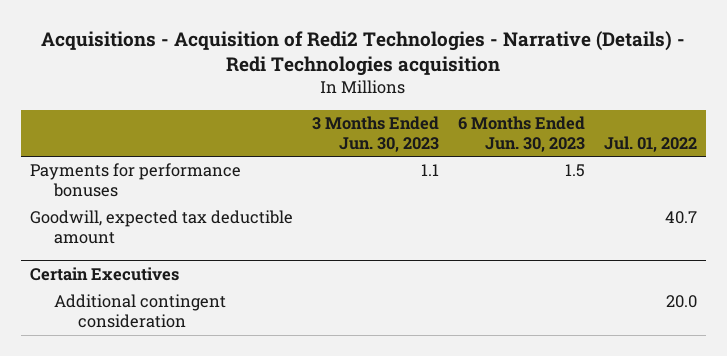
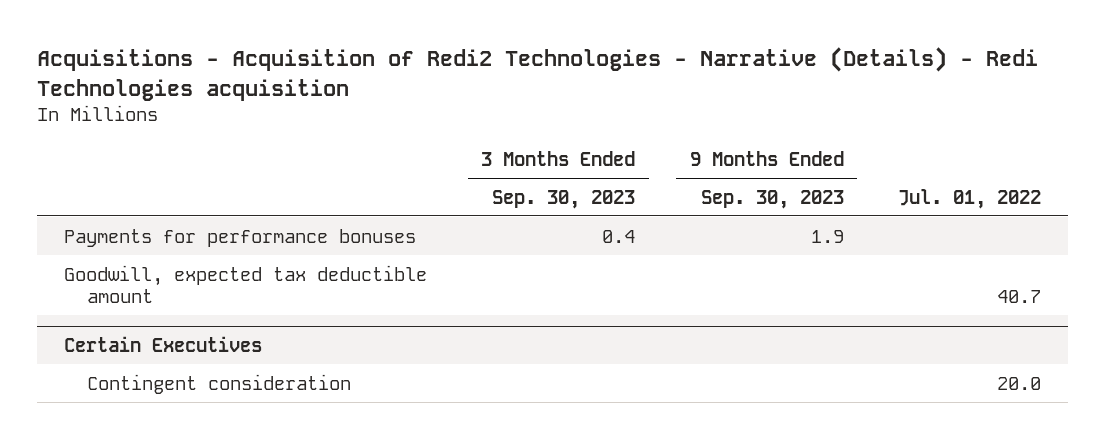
- | 3 Months Ended Jun. 30, 2023 | 6 Months Ended Jun. 30, 2023 | Jul. 01, 2022
+ | 3 Months Ended Sep. 30, 2023 | 9 Months Ended Sep. 30, 2023 | Jul. 01, 2022
@ Certain Executives
- Additional contingent consideration | | | 20.0
+ Contingent consideration | | | 20.0

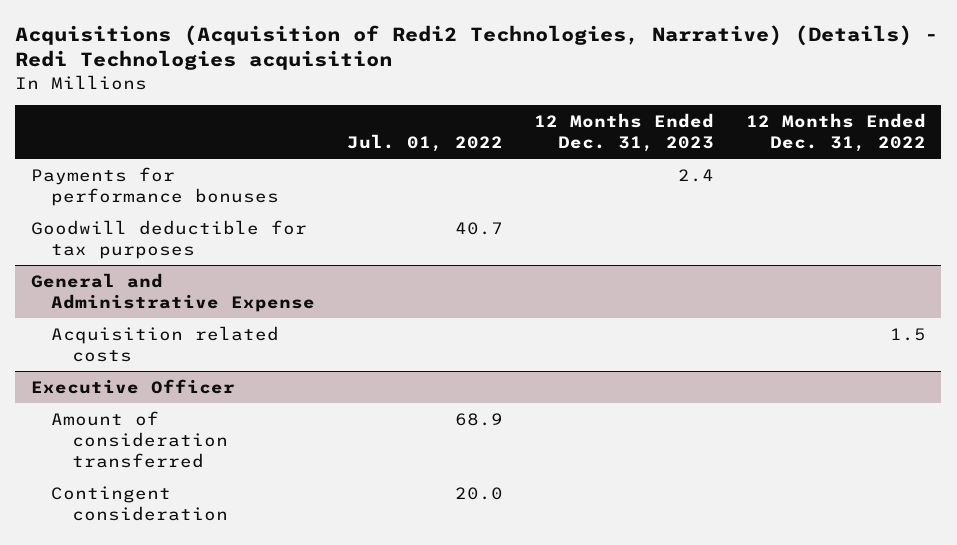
- Acquisitions - Acquisition of Redi2 Technologies - Narrative (Details) - Redi Technologies acquisition
+ Acquisitions (Acquisition of Redi2 Technologies, Narrative) (Details) - Redi Technologies acquisition
- | 3 Months Ended Sep. 30, 2023 | 9 Months Ended Sep. 30, 2023 | Jul. 01, 2022
+ | Jul. 01, 2022 | 12 Months Ended Dec. 31, 2023 | 12 Months Ended Dec. 31, 2022
- Goodwill, expected tax deductible amount | | | 40.7
- Certain Executives
+ Goodwill deductible for tax purposes | 40.7 | |
+ General and Administrative Expense
+ Acquisition related costs | | | 1.5
+ Executive Officer
+ Amount of consideration transferred | 68.9 | |

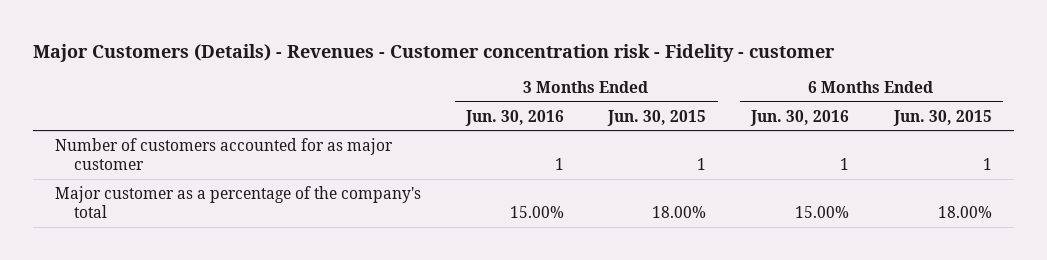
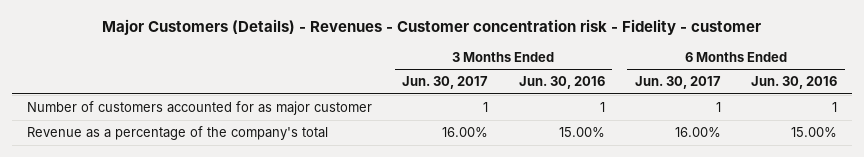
- | 3 Months Ended Jun. 30, 2016 | 3 Months Ended Jun. 30, 2015 | 6 Months Ended Jun. 30, 2016 | 6 Months Ended Jun. 30, 2015
+ | 3 Months Ended Jun. 30, 2017 | 3 Months Ended Jun. 30, 2016 | 6 Months Ended Jun. 30, 2017 | 6 Months Ended Jun. 30, 2016
- Major customer as a percentage of the company's total | 15.00% | 18.00% | 15.00% | 18.00%
+ Revenue as a percentage of the company's total | 16.00% | 15.00% | 16.00% | 15.00%

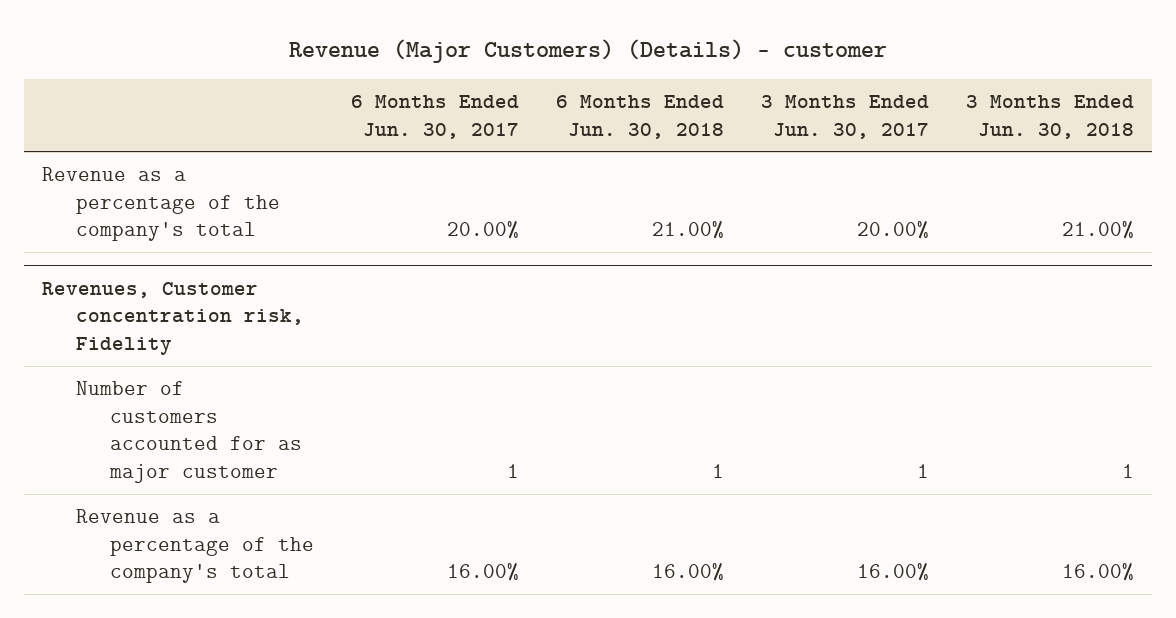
- Major Customers (Details) - Revenues - Customer concentration risk - Fidelity - customer
+ Revenue (Major Customers) (Details) - customer
- | 3 Months Ended Jun. 30, 2017 | 3 Months Ended Jun. 30, 2016 | 6 Months Ended Jun. 30, 2017 | 6 Months Ended Jun. 30, 2016
+ | 6 Months Ended Jun. 30, 2017 | 6 Months Ended Jun. 30, 2018 | 3 Months Ended Jun. 30, 2017 | 3 Months Ended Jun. 30, 2018
+ Revenue as a percentage of the company's total | 20.00% | 21.00% | 20.00% | 21.00%
+ Revenues, Customer concentration risk, Fidelity

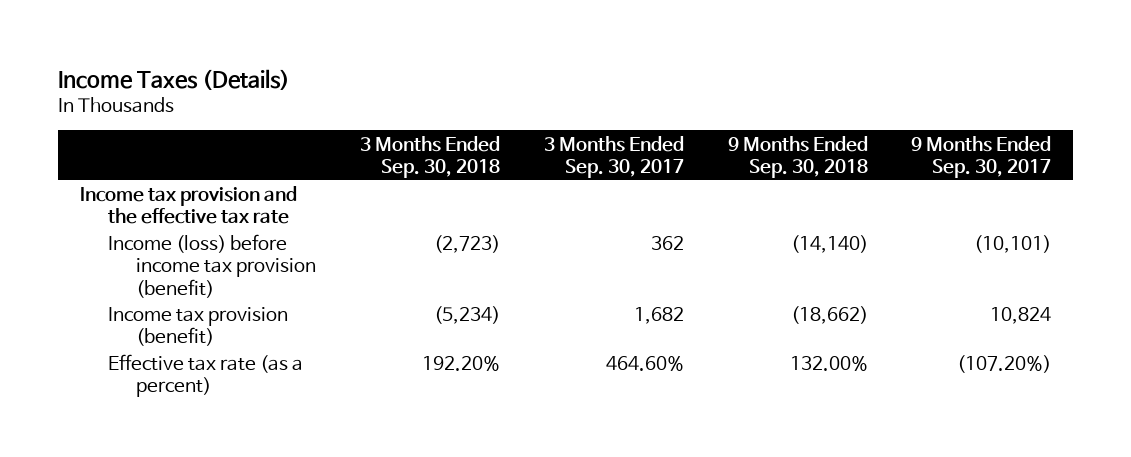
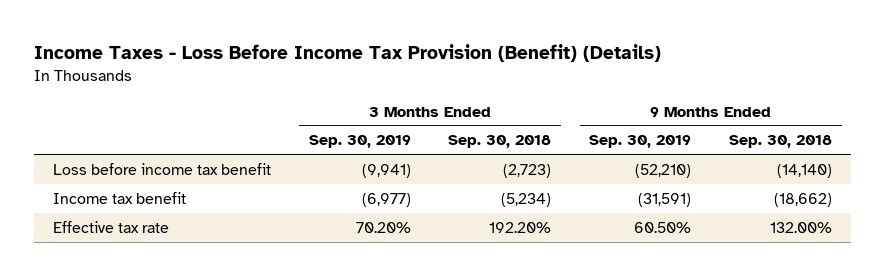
- Income Taxes (Details)
+ Income Taxes - Loss Before Income Tax Provision (Benefit) (Details)
- | 3 Months Ended Sep. 30, 2018 | 3 Months Ended Sep. 30, 2017 | 9 Months Ended Sep. 30, 2018 | 9 Months Ended Sep. 30, 2017
+ | 3 Months Ended Sep. 30, 2019 | 3 Months Ended Sep. 30, 2018 | 9 Months Ended Sep. 30, 2019 | 9 Months Ended Sep. 30, 2018
- Income tax provision and the effective tax rate
- Income (loss) before income tax provision (benefit) | (2,723) | 362 | (14,140) | (10,101)
- Income tax provision (benefit) | (5,234) | 1,682 | (18,662) | 10,824
- Effective tax rate (as a percent) | 192.20% | 464.60% | 132.00% | (107.20%)
+ Loss before income tax benefit | (9,941) | (2,723) | (52,210) | (14,140)
+ Income tax benefit | (6,977) | (5,234) | (31,591) | (18,662)
+ Effective tax rate | 70.20% | 192.20% | 60.50% | 132.00%

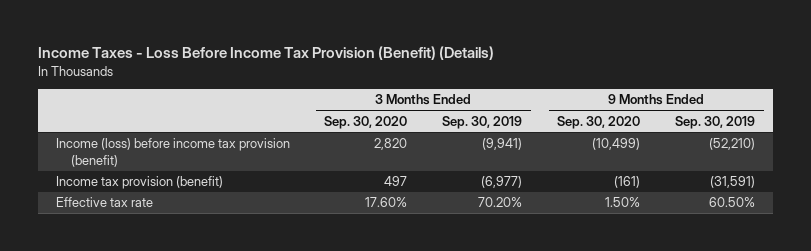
- | 3 Months Ended Sep. 30, 2019 | 3 Months Ended Sep. 30, 2018 | 9 Months Ended Sep. 30, 2019 | 9 Months Ended Sep. 30, 2018
+ | 3 Months Ended Sep. 30, 2020 | 3 Months Ended Sep. 30, 2019 | 9 Months Ended Sep. 30, 2020 | 9 Months Ended Sep. 30, 2019
- Loss before income tax benefit | (9,941) | (2,723) | (52,210) | (14,140)
- Income tax benefit | (6,977) | (5,234) | (31,591) | (18,662)
+ Income (loss) before income tax provision (benefit) | 2,820 | (9,941) | (10,499) | (52,210)
+ Income tax provision (benefit) | 497 | (6,977) | (161) | (31,591)

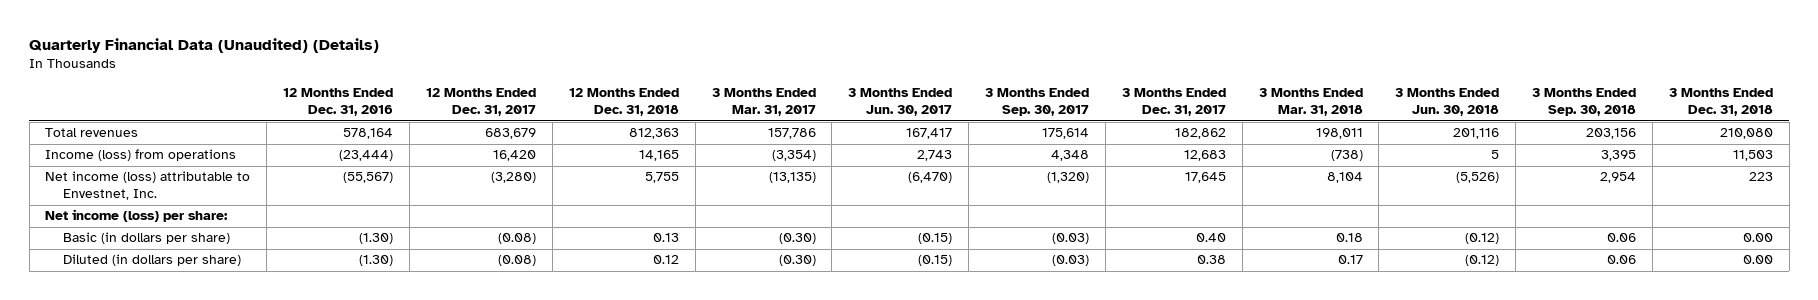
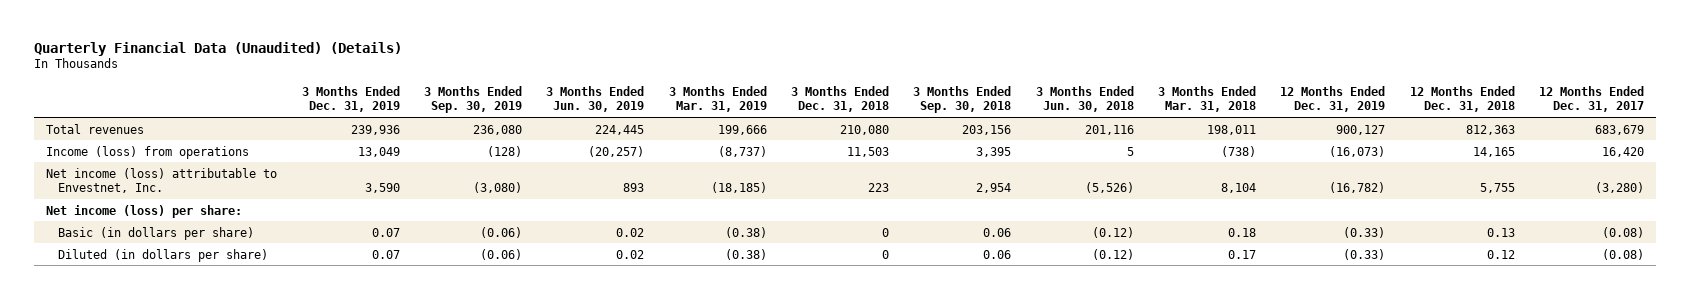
- | 12 Months Ended Dec. 31, 2016 | 12 Months Ended Dec. 31, 2017 | 12 Months Ended Dec. 31, 2018 | 3 Months Ended Mar. 31, 2017 | 3 Months Ended Jun. 30, 2017 | 3 Months Ended Sep. 30, 2017 | 3 Months Ended Dec. 31, 2017 | 3 Months Ended Mar. 31, 2018 | 3 Months Ended Jun. 30, 2018 | 3 Months Ended Sep. 30, 2018 | 3 Months Ended Dec. 31, 2018
+ | 3 Months Ended Dec. 31, 2019 | 3 Months Ended Sep. 30, 2019 | 3 Months Ended Jun. 30, 2019 | 3 Months Ended Mar. 31, 2019 | 3 Months Ended Dec. 31, 2018 | 3 Months Ended Sep. 30, 2018 | 3 Months Ended Jun. 30, 2018 | 3 Months Ended Mar. 31, 2018 | 12 Months Ended Dec. 31, 2019 | 12 Months Ended Dec. 31, 2018 | 12 Months Ended Dec. 31, 2017
- Basic (in dollars per share) | (1.30) | (0.08) | 0.13 | (0.30) | (0.15) | (0.03) | 0.40 | 0.18 | (0.12) | 0.06 | 0.00
- Diluted (in dollars per share) | (1.30) | (0.08) | 0.12 | (0.30) | (0.15) | (0.03) | 0.38 | 0.17 | (0.12) | 0.06 | 0.00
+ Basic (in dollars per share) | 0.07 | (0.06) | 0.02 | (0.38) | 0 | 0.06 | (0.12) | 0.18 | (0.33) | 0.13 | (0.08)
+ Diluted (in dollars per share) | 0.07 | (0.06) | 0.02 | (0.38) | 0 | 0.06 | (0.12) | 0.17 | (0.33) | 0.12 | (0.08)

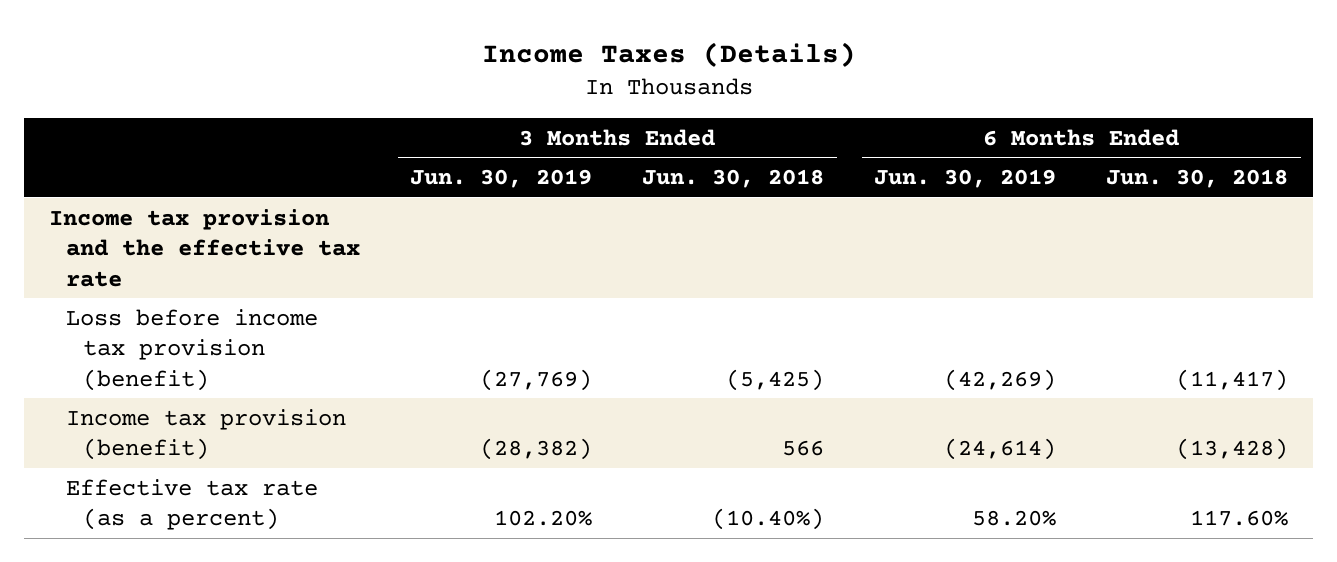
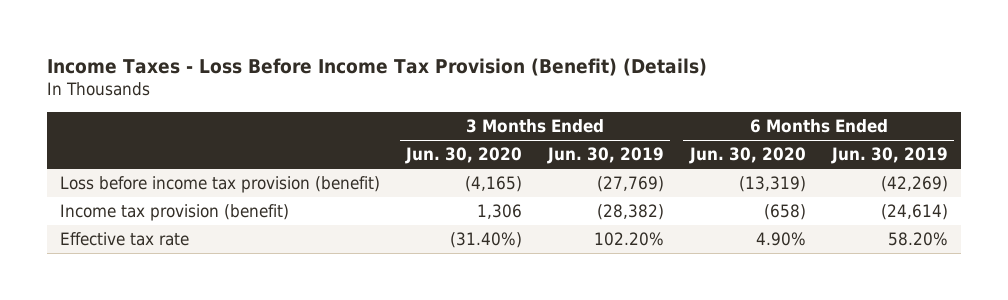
- Income Taxes (Details)
+ Income Taxes - Loss Before Income Tax Provision (Benefit) (Details)
- | 3 Months Ended Jun. 30, 2019 | 3 Months Ended Jun. 30, 2018 | 6 Months Ended Jun. 30, 2019 | 6 Months Ended Jun. 30, 2018
+ | 3 Months Ended Jun. 30, 2020 | 3 Months Ended Jun. 30, 2019 | 6 Months Ended Jun. 30, 2020 | 6 Months Ended Jun. 30, 2019
- Income tax provision and the effective tax rate
- Effective tax rate (as a percent) | 102.20% | (10.40%) | 58.20% | 117.60%
+ Effective tax rate | (31.40%) | 102.20% | 4.90% | 58.20%

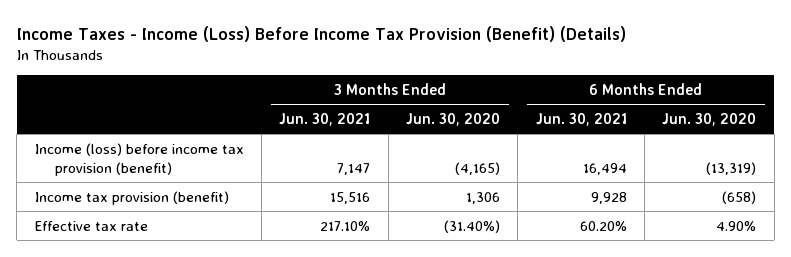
- Income Taxes - Loss Before Income Tax Provision (Benefit) (Details)
+ Income Taxes - Income (Loss) Before Income Tax Provision (Benefit) (Details)
- | 3 Months Ended Jun. 30, 2020 | 3 Months Ended Jun. 30, 2019 | 6 Months Ended Jun. 30, 2020 | 6 Months Ended Jun. 30, 2019
+ | 3 Months Ended Jun. 30, 2021 | 3 Months Ended Jun. 30, 2020 | 6 Months Ended Jun. 30, 2021 | 6 Months Ended Jun. 30, 2020
- Loss before income tax provision (benefit) | (4,165) | (27,769) | (13,319) | (42,269)
+ Income (loss) before income tax provision (benefit) | 7,147 | (4,165) | 16,494 | (13,319)

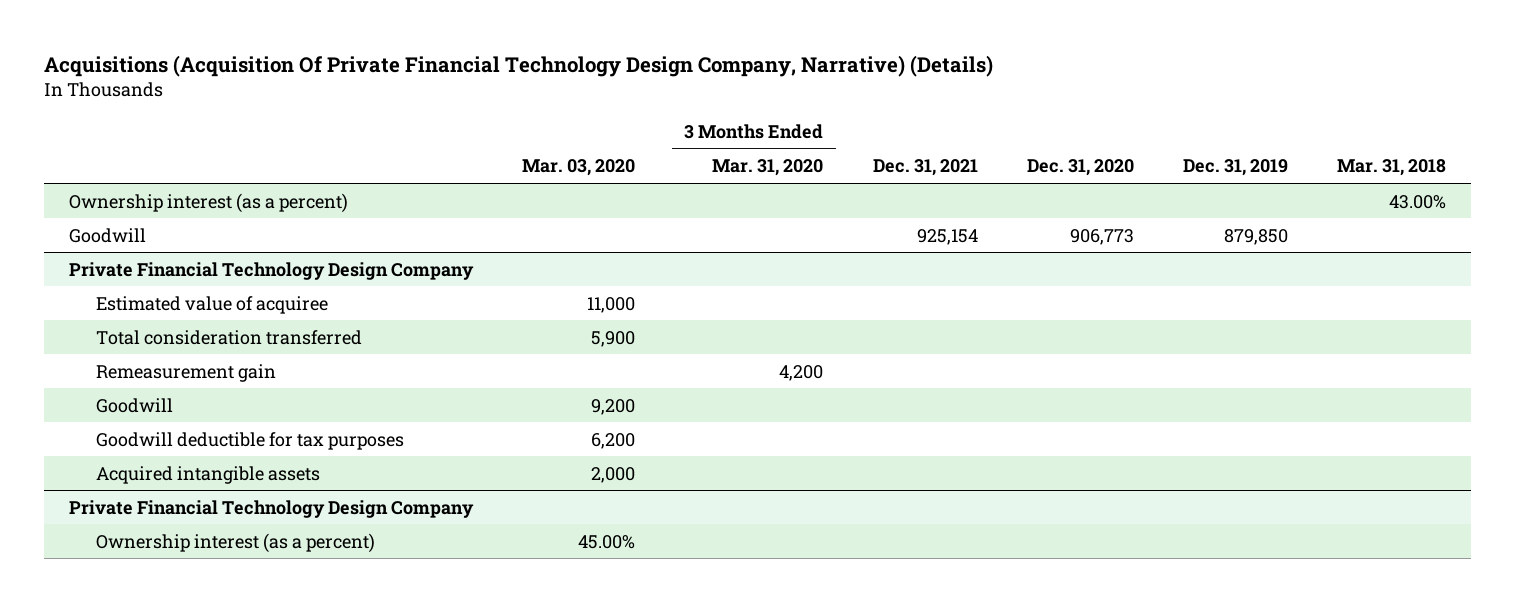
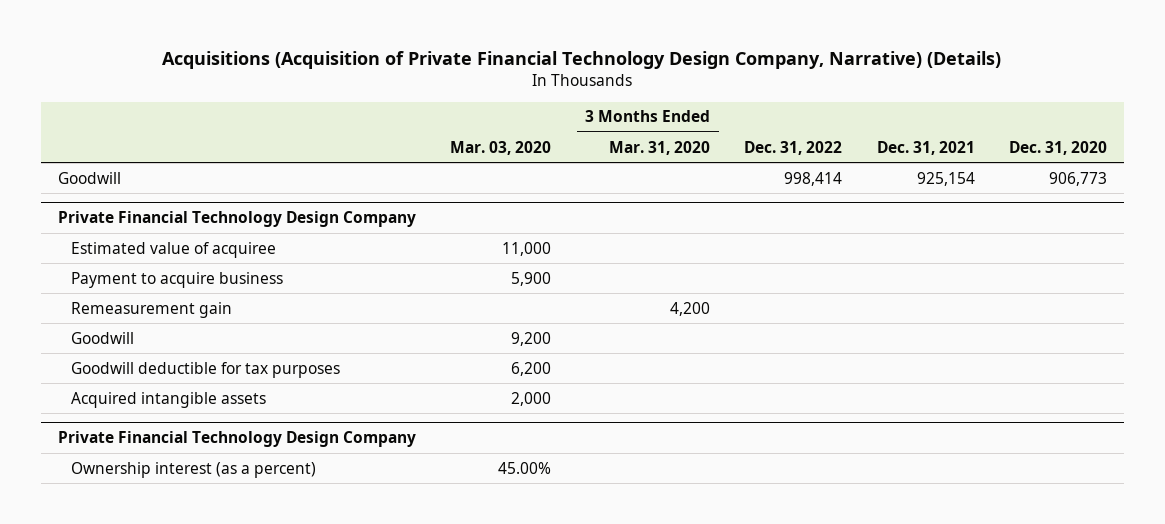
- Acquisitions (Acquisition Of Private Financial Technology Design Company, Narrative) (Details)
+ Acquisitions (Acquisition of Private Financial Technology Design Company, Narrative) (Details)
- | Mar. 03, 2020 | 3 Months Ended Mar. 31, 2020 | Dec. 31, 2021 | Dec. 31, 2020 | Dec. 31, 2019 | Mar. 31, 2018
+ | Mar. 03, 2020 | 3 Months Ended Mar. 31, 2020 | Dec. 31, 2022 | Dec. 31, 2021 | Dec. 31, 2020
- Ownership interest (as a percent) | | | | | | 43.00%
@ Private Financial Technology Design Company
- Total consideration transferred | 5,900 | | | | |
+ Payment to acquire business | 5,900 | | | |

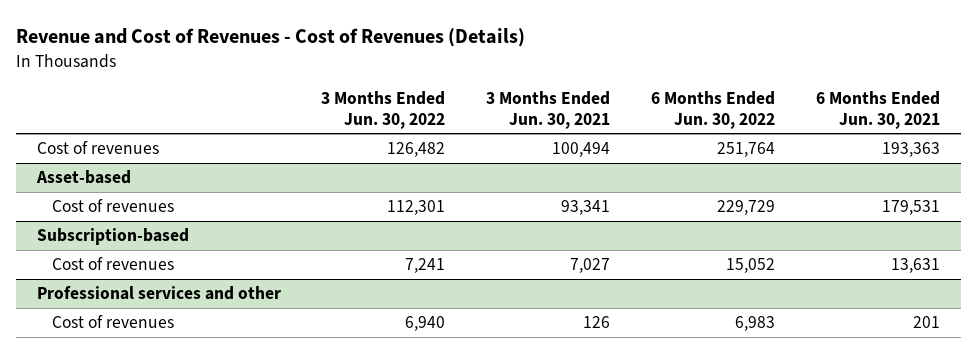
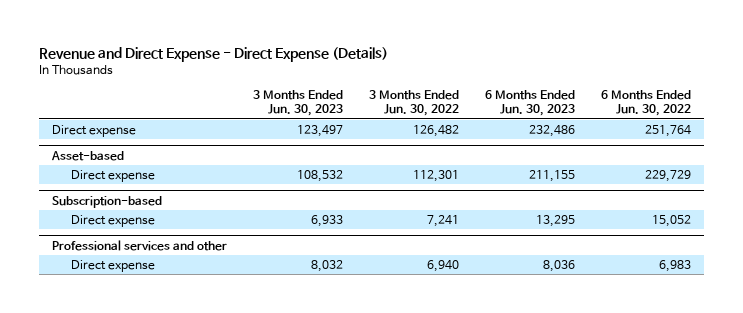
- Revenue and Cost of Revenues - Cost of Revenues (Details)
+ Revenue and Direct Expense - Direct Expense (Details)
- | 3 Months Ended Jun. 30, 2022 | 3 Months Ended Jun. 30, 2021 | 6 Months Ended Jun. 30, 2022 | 6 Months Ended Jun. 30, 2021
+ | 3 Months Ended Jun. 30, 2023 | 3 Months Ended Jun. 30, 2022 | 6 Months Ended Jun. 30, 2023 | 6 Months Ended Jun. 30, 2022
- Cost of revenues | 126,482 | 100,494 | 251,764 | 193,363
+ Direct expense | 123,497 | 126,482 | 232,486 | 251,764
@ Asset-based
- Cost of revenues | 112,301 | 93,341 | 229,729 | 179,531
+ Direct expense | 108,532 | 112,301 | 211,155 | 229,729
@ Subscription-based
- Cost of revenues | 7,241 | 7,027 | 15,052 | 13,631
+ Direct expense | 6,933 | 7,241 | 13,295 | 15,052
@ Professional services and other
- Cost of revenues | 6,940 | 126 | 6,983 | 201
+ Direct expense | 8,032 | 6,940 | 8,036 | 6,983

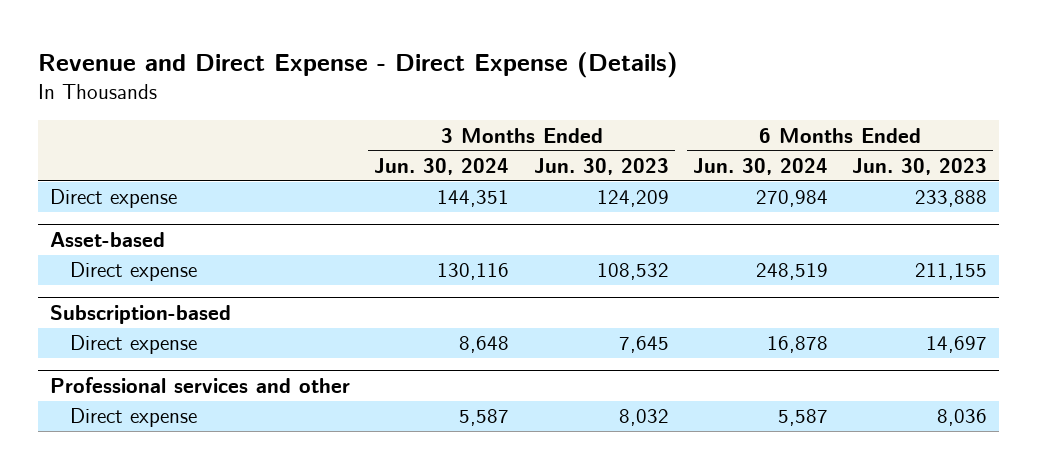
- | 3 Months Ended Jun. 30, 2023 | 3 Months Ended Jun. 30, 2022 | 6 Months Ended Jun. 30, 2023 | 6 Months Ended Jun. 30, 2022
+ | 3 Months Ended Jun. 30, 2024 | 3 Months Ended Jun. 30, 2023 | 6 Months Ended Jun. 30, 2024 | 6 Months Ended Jun. 30, 2023
- Direct expense | 123,497 | 126,482 | 232,486 | 251,764
+ Direct expense | 144,351 | 124,209 | 270,984 | 233,888
@ Subscription-based
- Direct expense | 6,933 | 7,241 | 13,295 | 15,052
+ Direct expense | 8,648 | 7,645 | 16,878 | 14,697

